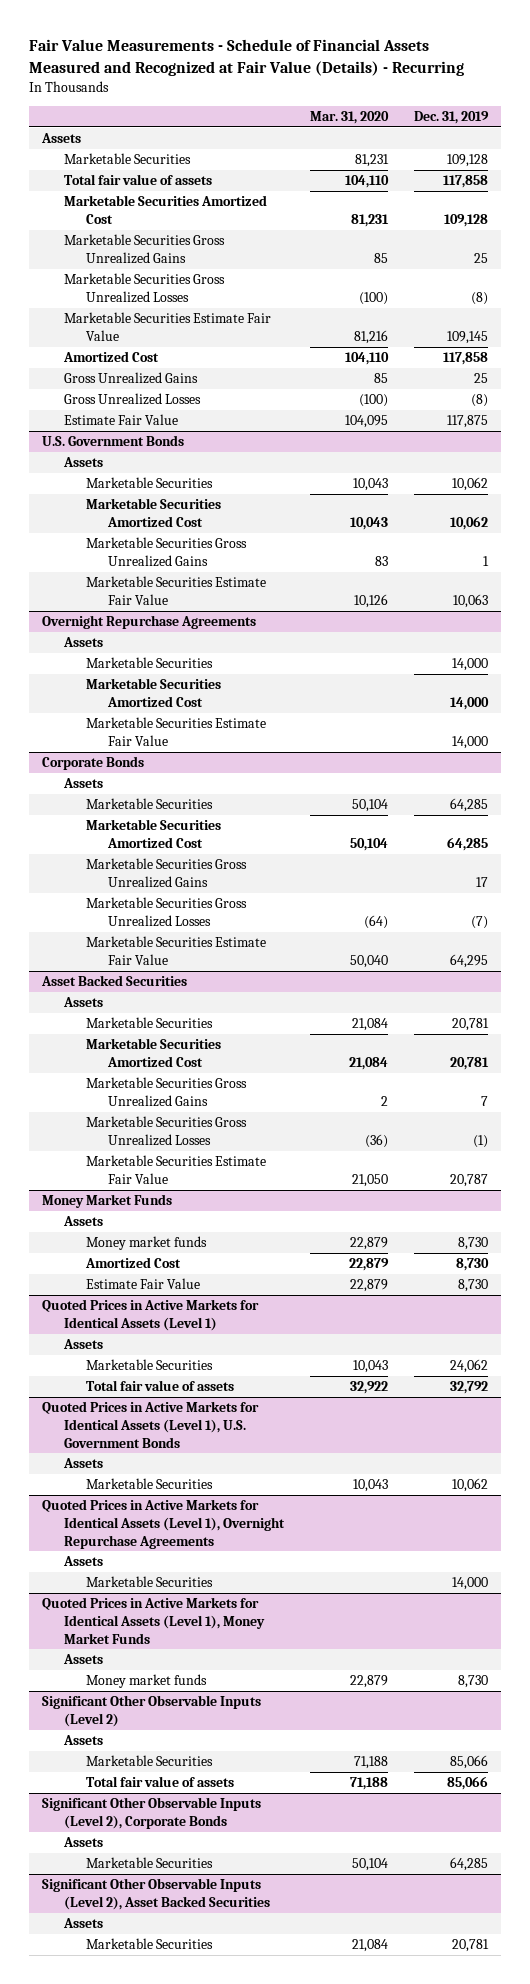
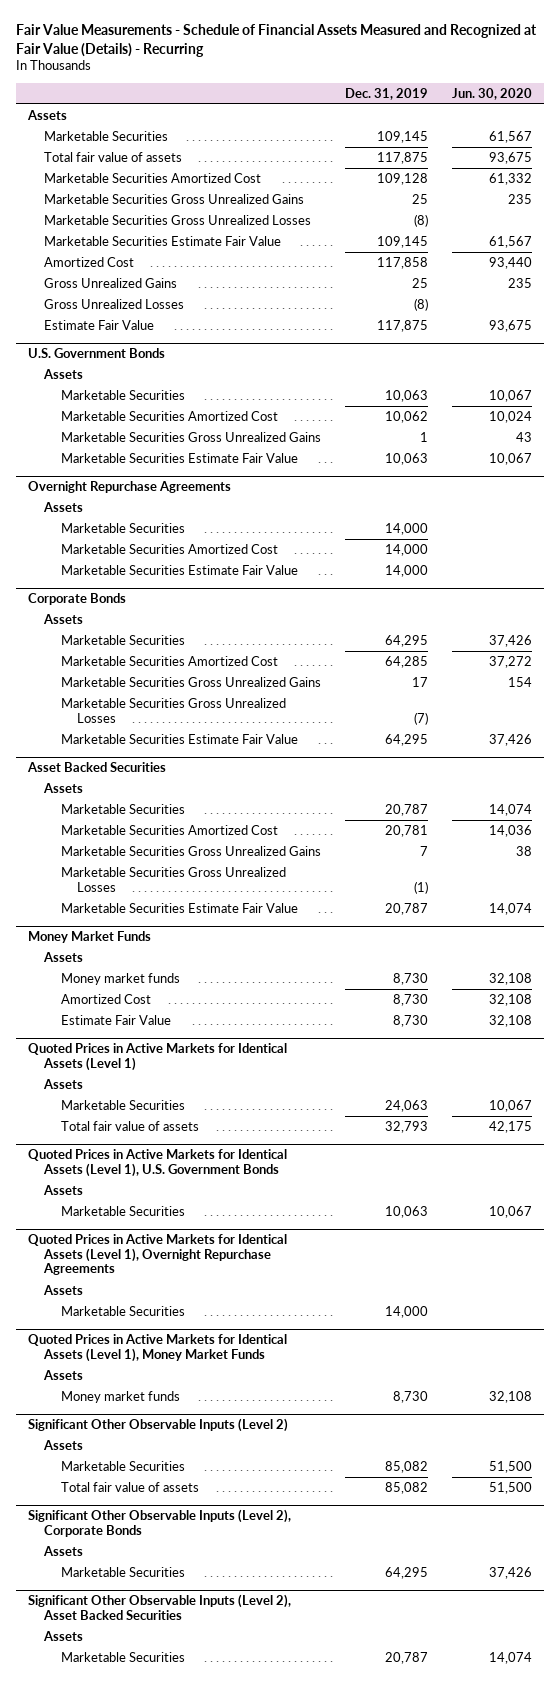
- | Mar. 31, 2020 | Dec. 31, 2019
+ | Dec. 31, 2019 | Jun. 30, 2020
- Marketable Securities | 81,231 | 109,128
- Total fair value of assets | 104,110 | 117,858
+ Marketable Securities | 109,145 | 61,567
+ Total fair value of assets | 117,875 | 93,675
@ U.S. Government Bonds
- Marketable Securities | 10,043 | 10,062
+ Marketable Securities | 10,063 | 10,067
@ Corporate Bonds
- Marketable Securities | 50,104 | 64,285
+ Marketable Securities | 64,295 | 37,426
@ Asset Backed Securities
- Marketable Securities | 21,084 | 20,781
+ Marketable Securities | 20,787 | 14,074
@ Quoted Prices in Active Markets for Identical Assets (Level 1)
- Marketable Securities | 10,043 | 24,062
- Total fair value of assets | 32,922 | 32,792
+ Marketable Securities | 24,063 | 10,067
+ Total fair value of assets | 32,793 | 42,175
@ Quoted Prices in Active Markets for Identical Assets (Level 1), U.S. Government Bonds
- Marketable Securities | 10,043 | 10,062
+ Marketable Securities | 10,063 | 10,067
@ Significant Other Observable Inputs (Level 2)
- Marketable Securities | 71,188 | 85,066
- Total fair value of assets | 71,188 | 85,066
+ Marketable Securities | 85,082 | 51,500
+ Total fair value of assets | 85,082 | 51,500
@ Significant Other Observable Inputs (Level 2), Corporate Bonds
- Marketable Securities | 50,104 | 64,285
+ Marketable Securities | 64,295 | 37,426
@ Significant Other Observable Inputs (Level 2), Asset Backed Securities
- Marketable Securities | 21,084 | 20,781
+ Marketable Securities | 20,787 | 14,074

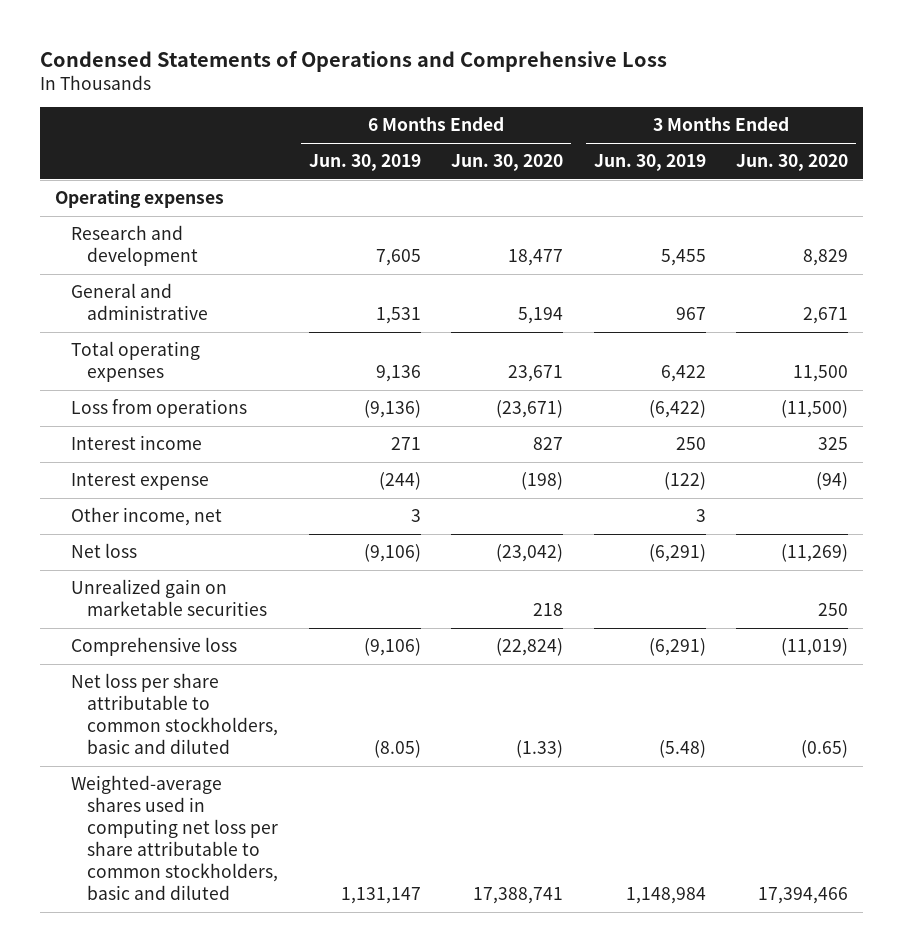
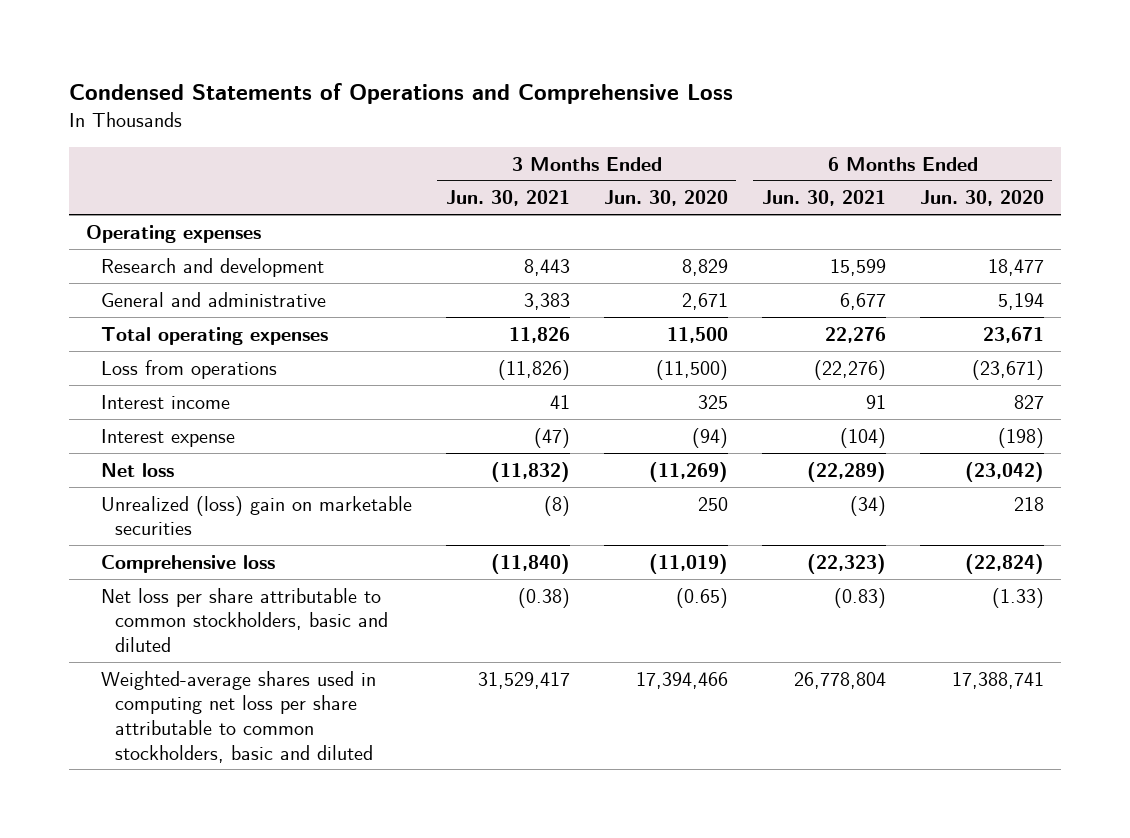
- | 6 Months Ended Jun. 30, 2019 | 6 Months Ended Jun. 30, 2020 | 3 Months Ended Jun. 30, 2019 | 3 Months Ended Jun. 30, 2020
+ | 3 Months Ended Jun. 30, 2021 | 3 Months Ended Jun. 30, 2020 | 6 Months Ended Jun. 30, 2021 | 6 Months Ended Jun. 30, 2020
- Other income, net | 3 | | 3 |
- Unrealized gain on marketable securities | | 218 | | 250
+ Unrealized (loss) gain on marketable securities | (8) | 250 | (34) | 218

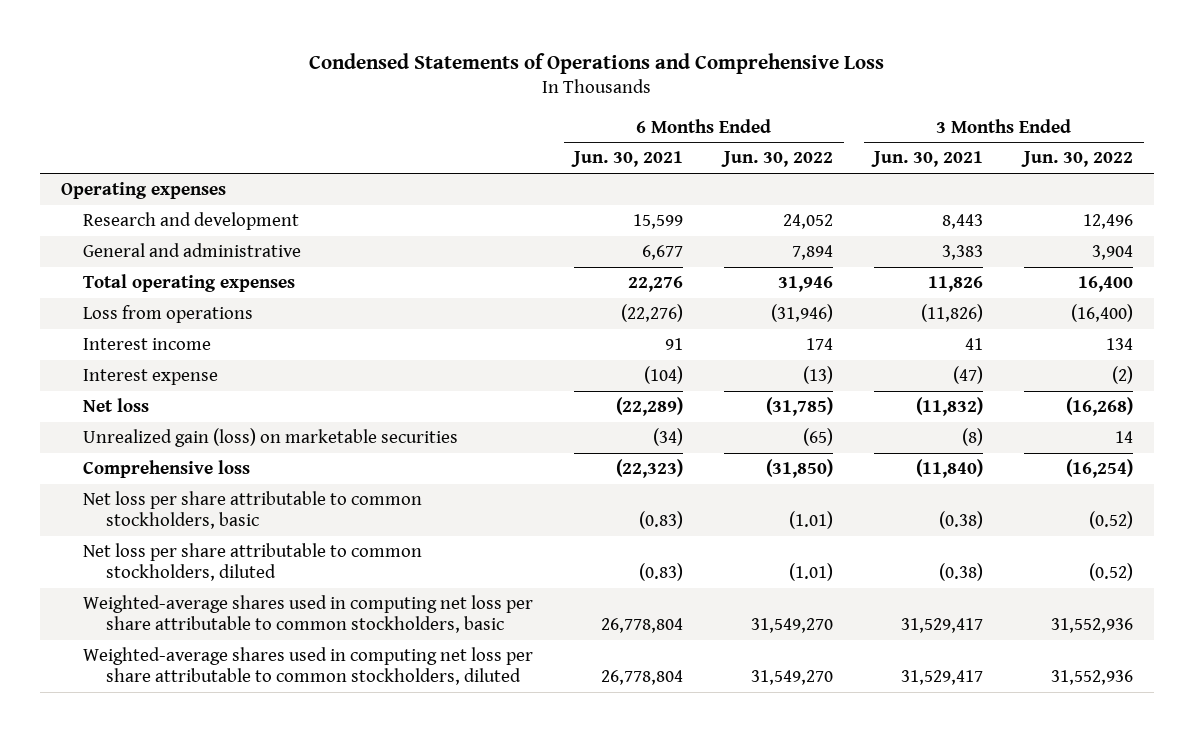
- | 3 Months Ended Jun. 30, 2021 | 3 Months Ended Jun. 30, 2020 | 6 Months Ended Jun. 30, 2021 | 6 Months Ended Jun. 30, 2020
+ | 6 Months Ended Jun. 30, 2021 | 6 Months Ended Jun. 30, 2022 | 3 Months Ended Jun. 30, 2021 | 3 Months Ended Jun. 30, 2022
- Unrealized (loss) gain on marketable securities | (8) | 250 | (34) | 218
+ Unrealized gain (loss) on marketable securities | (34) | (65) | (8) | 14
- Net loss per share attributable to common stockholders, basic and diluted | (0.38) | (0.65) | (0.83) | (1.33)
- Weighted-average shares used in computing net loss per share attributable to common stockholders, basic and diluted | 31,529,417 | 17,394,466 | 26,778,804 | 17,388,741
+ Net loss per share attributable to common stockholders, basic | (0.83) | (1.01) | (0.38) | (0.52)
+ Net loss per share attributable to common stockholders, diluted | (0.83) | (1.01) | (0.38) | (0.52)
+ Weighted-average shares used in computing net loss per share attributable to common stockholders, basic | 26,778,804 | 31,549,270 | 31,529,417 | 31,552,936
+ Weighted-average shares used in computing net loss per share attributable to common stockholders, diluted | 26,778,804 | 31,549,270 | 31,529,417 | 31,552,936

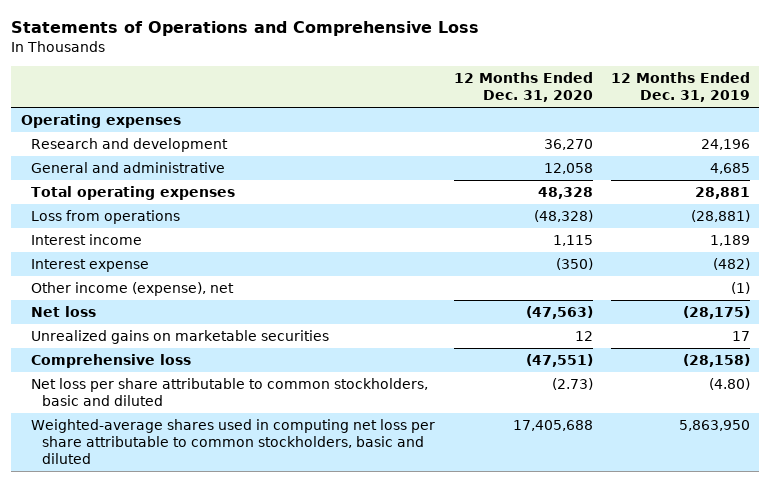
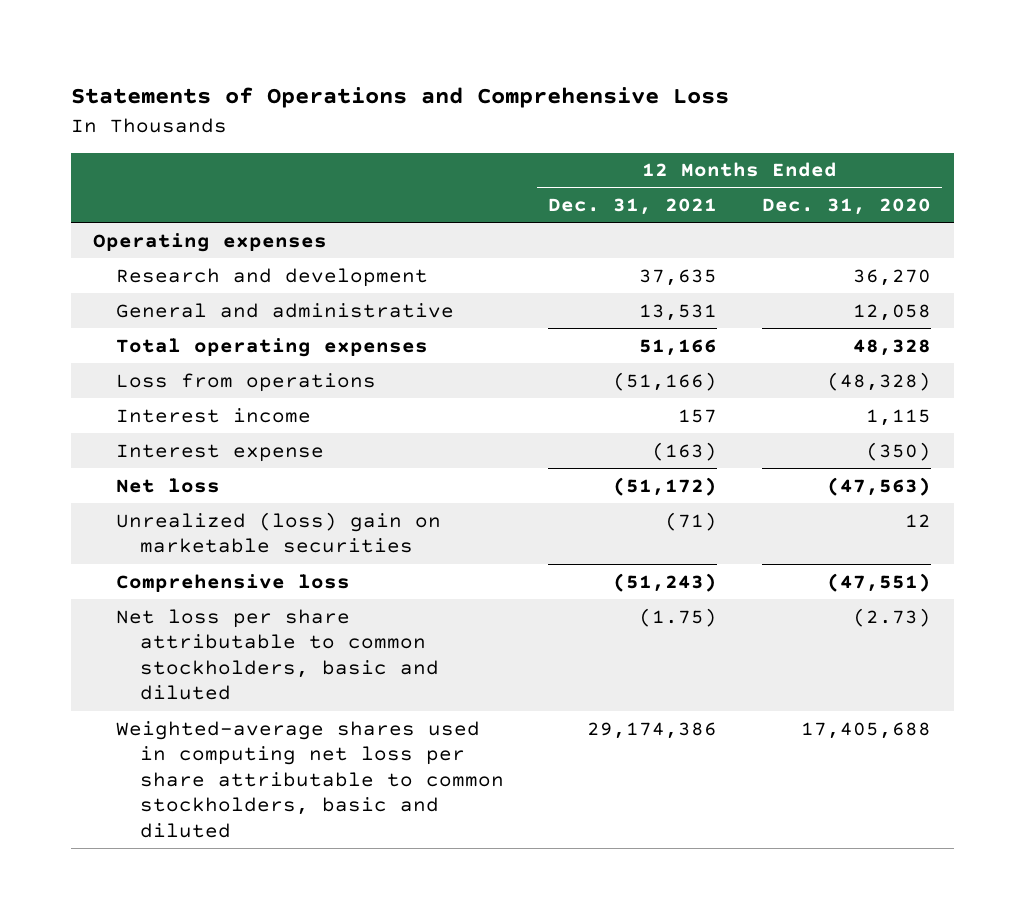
- | 12 Months Ended Dec. 31, 2020 | 12 Months Ended Dec. 31, 2019
+ | 12 Months Ended Dec. 31, 2021 | 12 Months Ended Dec. 31, 2020
- Other income (expense), net | | (1)
- Unrealized gains on marketable securities | 12 | 17
+ Unrealized (loss) gain on marketable securities | (71) | 12

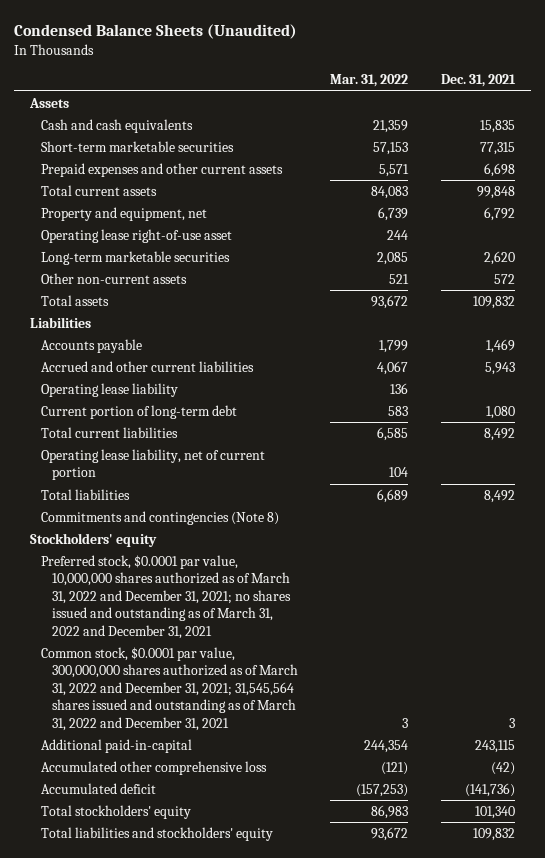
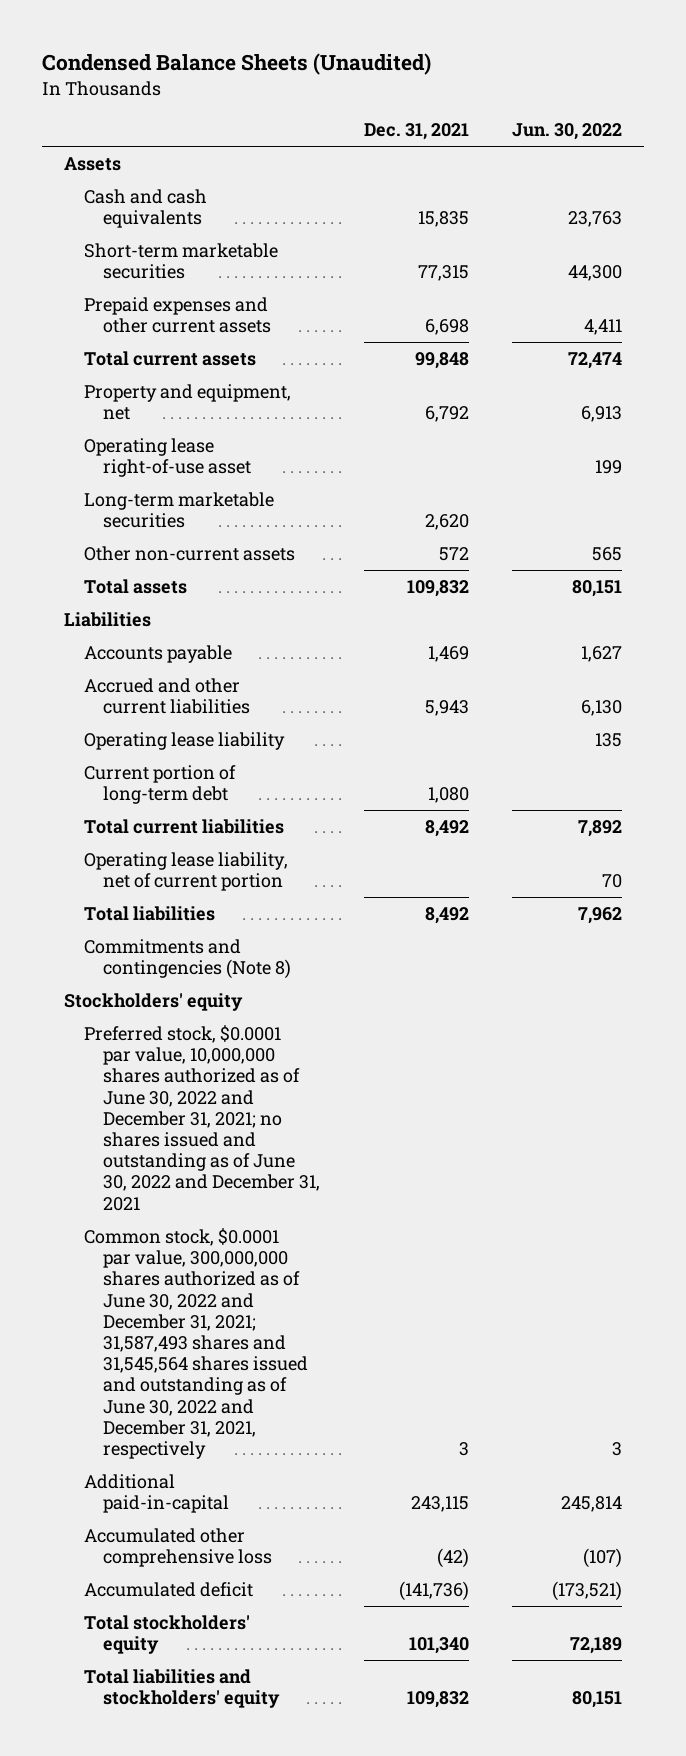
- | Mar. 31, 2022 | Dec. 31, 2021
+ | Dec. 31, 2021 | Jun. 30, 2022
- Preferred stock, $0.0001 par value, 10,000,000 shares authorized as of March 31, 2022 and December 31, 2021; no shares issued and outstanding as of March 31, 2022 and December 31, 2021
- Common stock, $0.0001 par value, 300,000,000 shares authorized as of March 31, 2022 and December 31, 2021; 31,545,564 shares issued and outstanding as of March 31, 2022 and December 31, 2021 | 3 | 3
+ Preferred stock, $0.0001 par value, 10,000,000 shares authorized as of June 30, 2022 and December 31, 2021; no shares issued and outstanding as of June 30, 2022 and December 31, 2021
+ Common stock, $0.0001 par value, 300,000,000 shares authorized as of June 30, 2022 and December 31, 2021; 31,587,493 shares and 31,545,564 shares issued and outstanding as of June 30, 2022 and December 31, 2021, respectively | 3 | 3

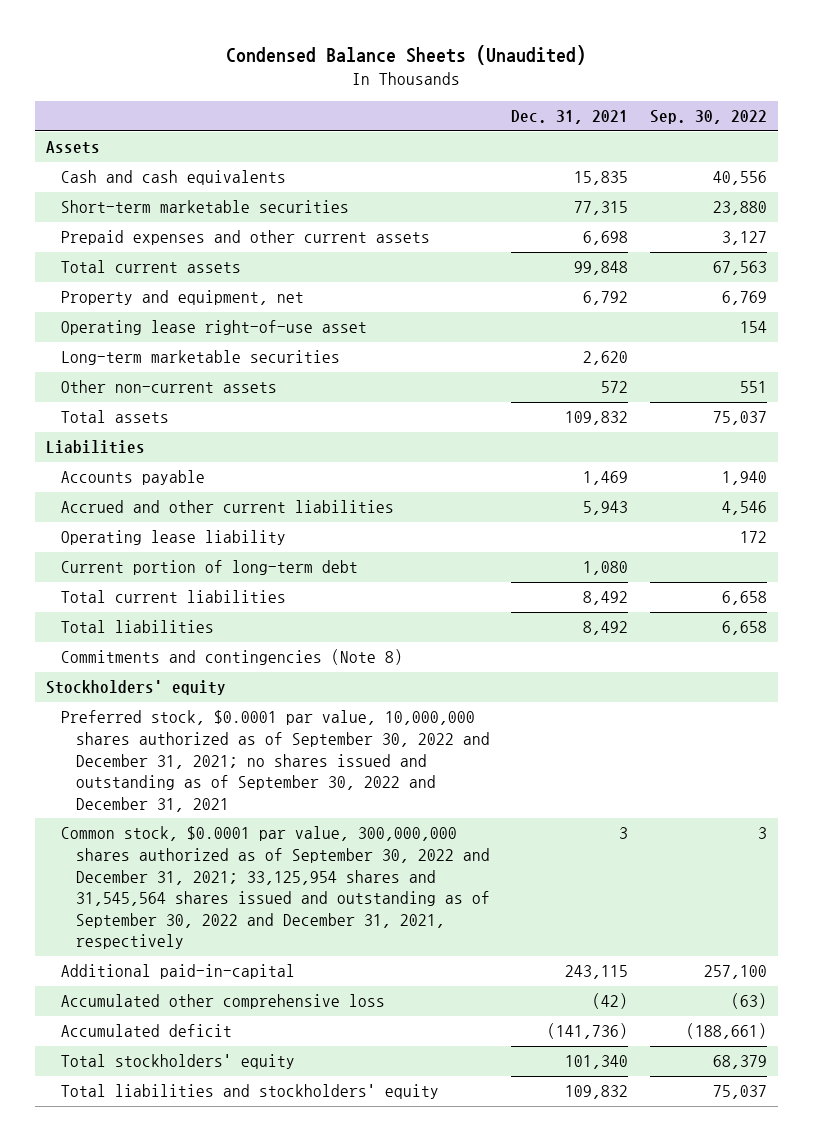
- | Dec. 31, 2021 | Jun. 30, 2022
+ | Dec. 31, 2021 | Sep. 30, 2022
- Operating lease liability, net of current portion | | 70
- Preferred stock, $0.0001 par value, 10,000,000 shares authorized as of June 30, 2022 and December 31, 2021; no shares issued and outstanding as of June 30, 2022 and December 31, 2021
- Common stock, $0.0001 par value, 300,000,000 shares authorized as of June 30, 2022 and December 31, 2021; 31,587,493 shares and 31,545,564 shares issued and outstanding as of June 30, 2022 and December 31, 2021, respectively | 3 | 3
+ Preferred stock, $0.0001 par value, 10,000,000 shares authorized as of September 30, 2022 and December 31, 2021; no shares issued and outstanding as of September 30, 2022 and December 31, 2021
+ Common stock, $0.0001 par value, 300,000,000 shares authorized as of September 30, 2022 and December 31, 2021; 33,125,954 shares and 31,545,564 shares issued and outstanding as of September 30, 2022 and December 31, 2021, respectively | 3 | 3

